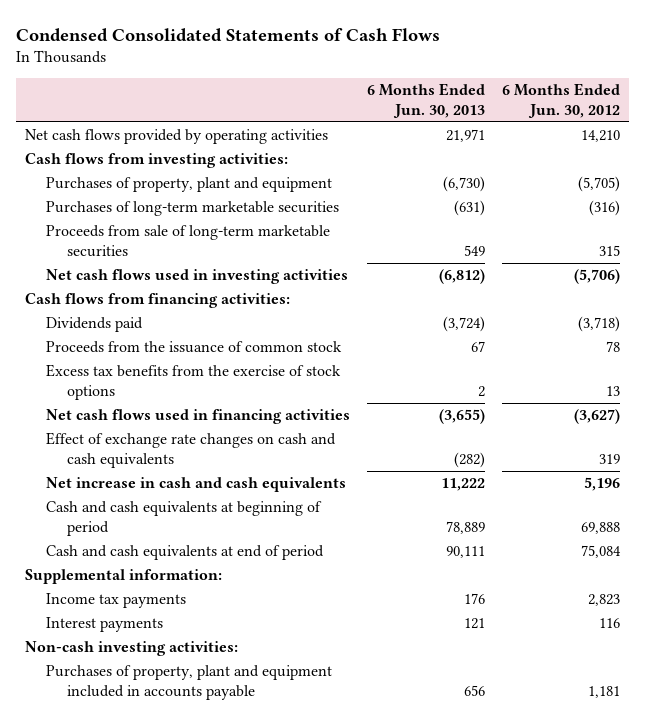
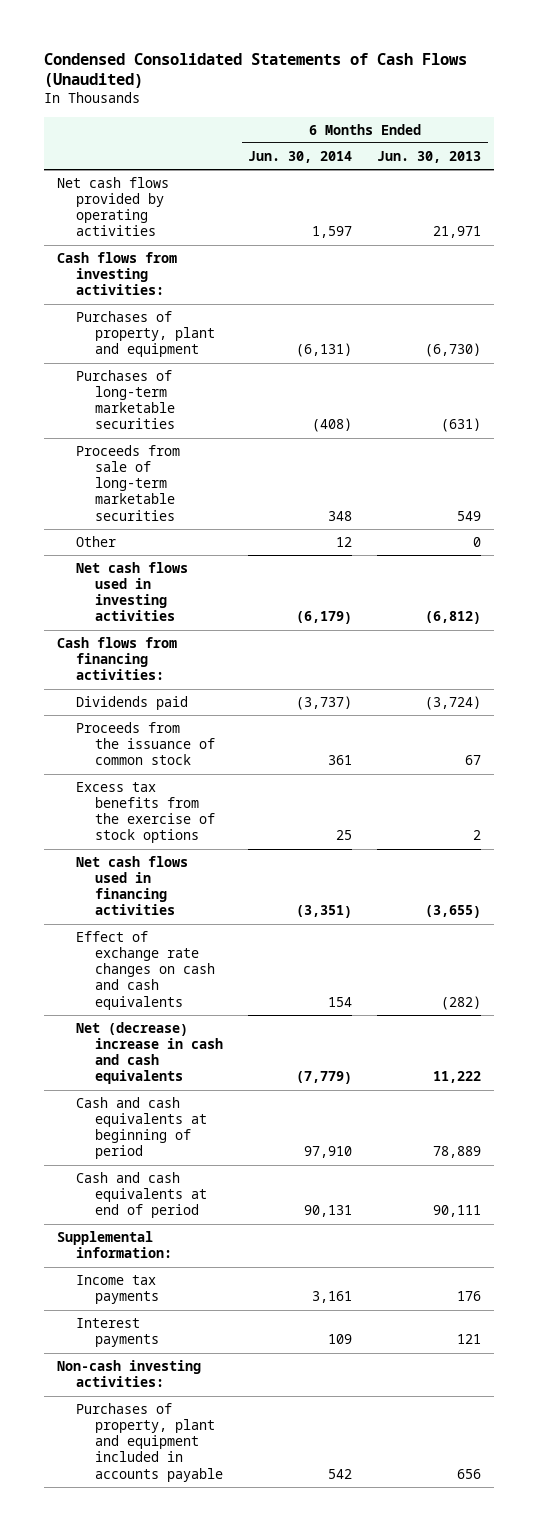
- Condensed Consolidated Statements of Cash Flows
+ Condensed Consolidated Statements of Cash Flows (Unaudited)
- | 6 Months Ended Jun. 30, 2013 | 6 Months Ended Jun. 30, 2012
+ | 6 Months Ended Jun. 30, 2014 | 6 Months Ended Jun. 30, 2013
+ Other | 12 | 0
- Net increase in cash and cash equivalents | 11,222 | 5,196
+ Net (decrease) increase in cash and cash equivalents | (7,779) | 11,222

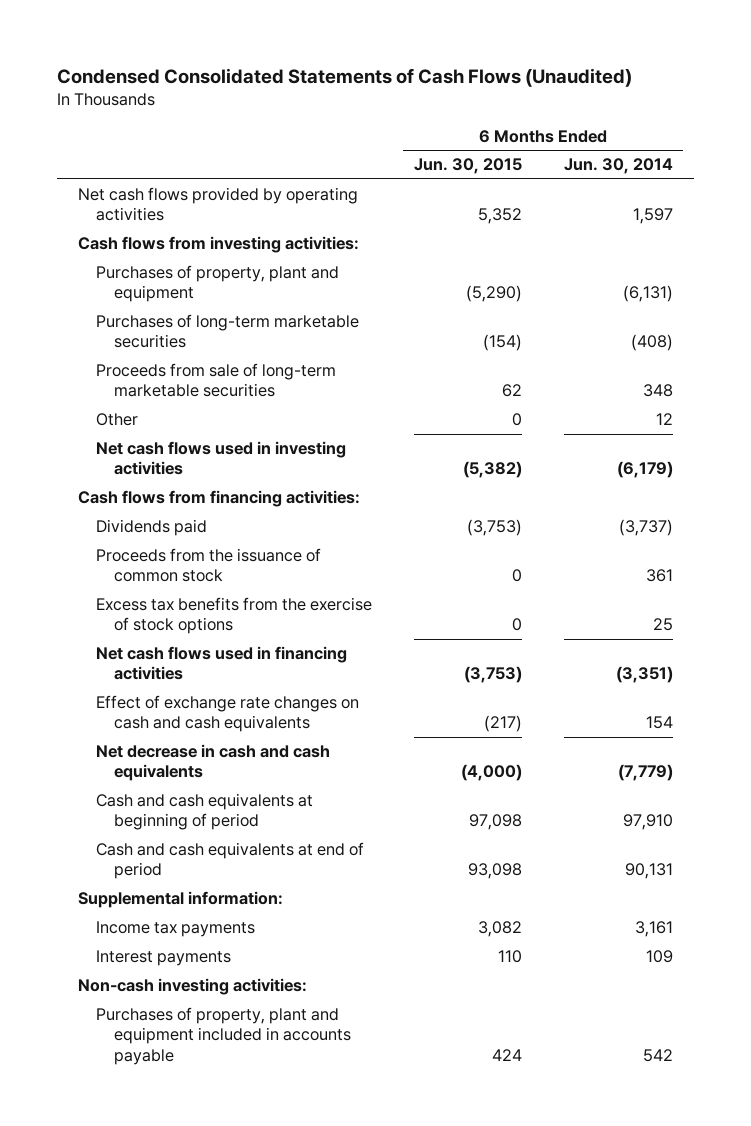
- | 6 Months Ended Jun. 30, 2014 | 6 Months Ended Jun. 30, 2013
+ | 6 Months Ended Jun. 30, 2015 | 6 Months Ended Jun. 30, 2014
- Net (decrease) increase in cash and cash equivalents | (7,779) | 11,222
+ Net decrease in cash and cash equivalents | (4,000) | (7,779)

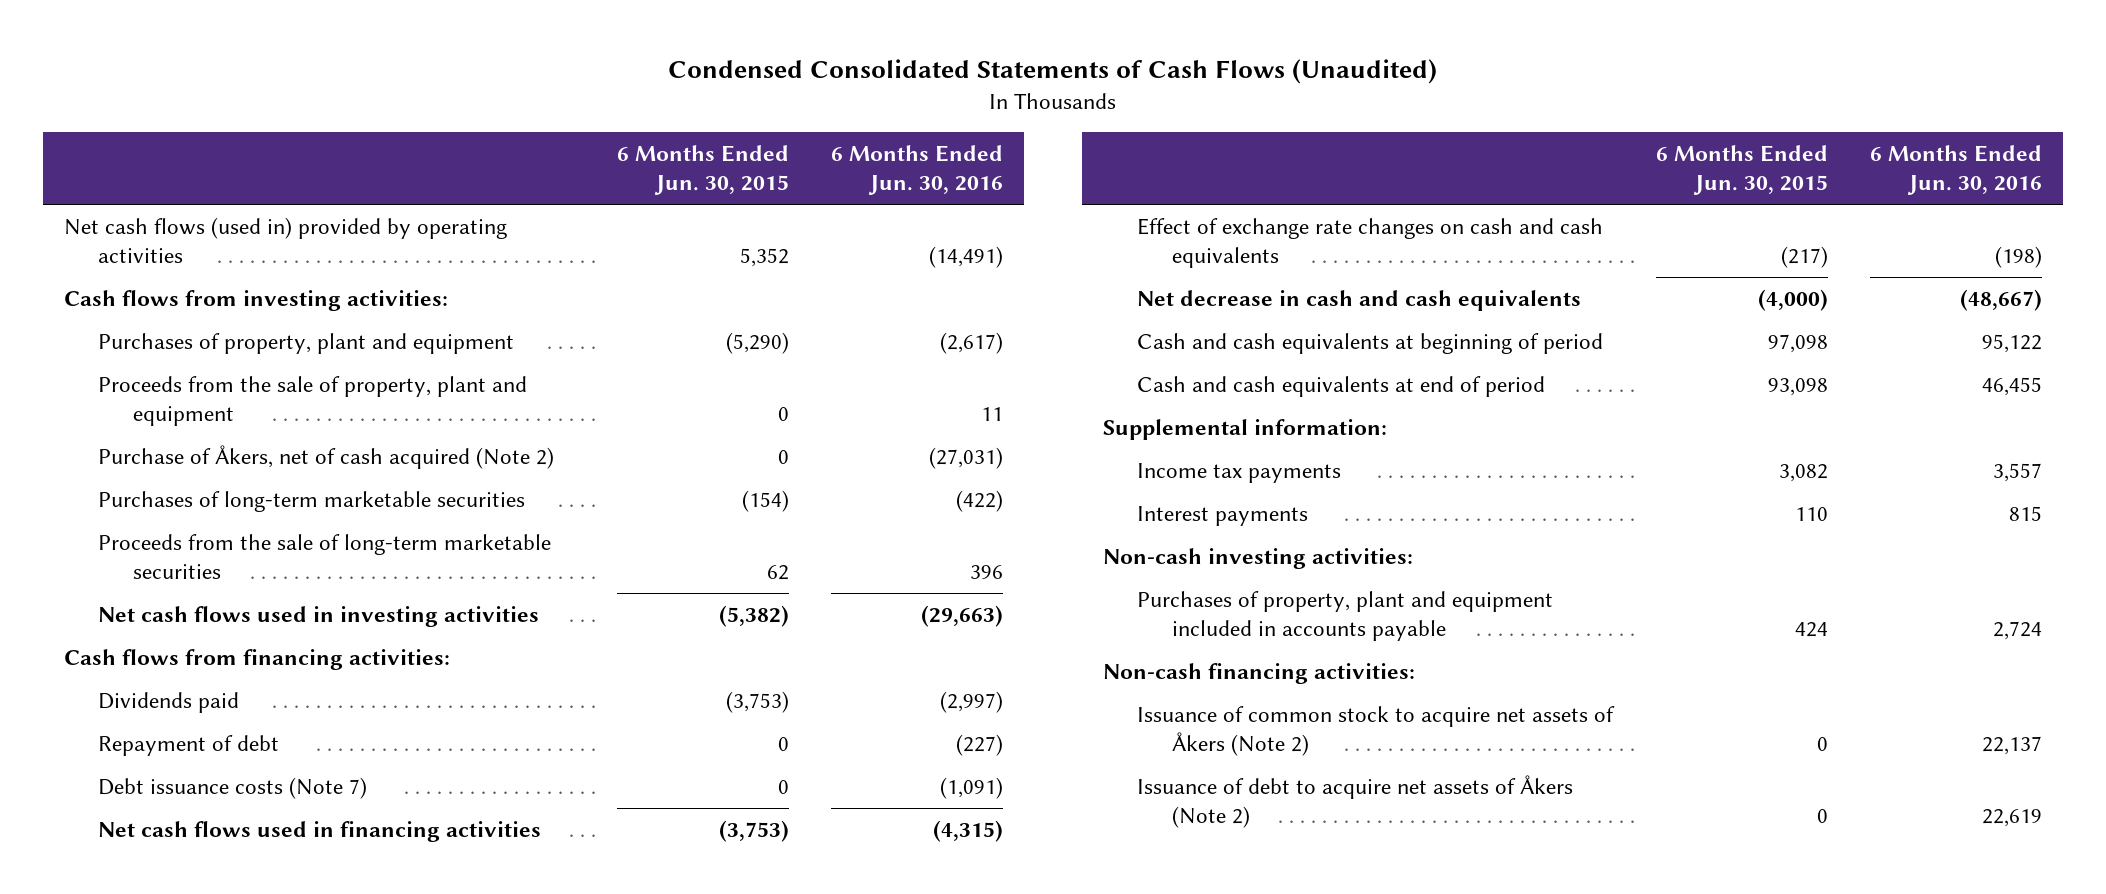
- | 6 Months Ended Jun. 30, 2015 | 6 Months Ended Jun. 30, 2014
+ | 6 Months Ended Jun. 30, 2015 | 6 Months Ended Jun. 30, 2016
- Net cash flows provided by operating activities | 5,352 | 1,597
+ Net cash flows (used in) provided by operating activities | 5,352 | (14,491)
+ Proceeds from the sale of property, plant and equipment | 0 | 11
+ Purchase of Åkers, net of cash acquired (Note 2) | 0 | (27,031)
- Proceeds from sale of long-term marketable securities | 62 | 348
- Other | 0 | 12
+ Proceeds from the sale of long-term marketable securities | 62 | 396
- Proceeds from the issuance of common stock | 0 | 361
- Excess tax benefits from the exercise of stock options | 0 | 25
+ Repayment of debt | 0 | (227)
+ Debt issuance costs (Note 7) | 0 | (1,091)
+ Non-cash financing activities:
+ Issuance of common stock to acquire net assets of Åkers (Note 2) | 0 | 22,137
+ Issuance of debt to acquire net assets of Åkers (Note 2) | 0 | 22,619

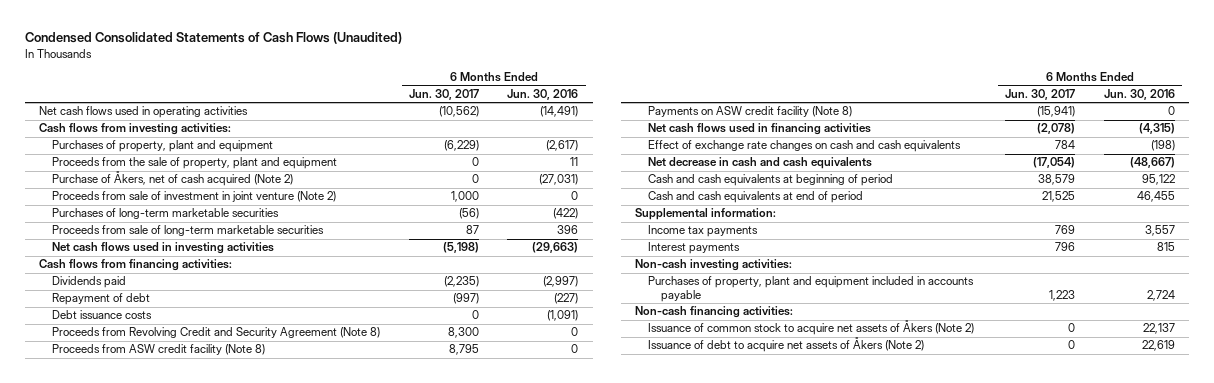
- | 6 Months Ended Jun. 30, 2015 | 6 Months Ended Jun. 30, 2016
+ | 6 Months Ended Jun. 30, 2017 | 6 Months Ended Jun. 30, 2016
- Net cash flows (used in) provided by operating activities | 5,352 | (14,491)
+ Net cash flows used in operating activities | (10,562) | (14,491)
+ Proceeds from sale of investment in joint venture (Note 2) | 1,000 | 0
- Proceeds from the sale of long-term marketable securities | 62 | 396
+ Proceeds from sale of long-term marketable securities | 87 | 396
- Debt issuance costs (Note 7) | 0 | (1,091)
+ Debt issuance costs | 0 | (1,091)
+ Proceeds from Revolving Credit and Security Agreement (Note 8) | 8,300 | 0
+ Proceeds from ASW credit facility (Note 8) | 8,795 | 0
+ Payments on ASW credit facility (Note 8) | (15,941) | 0

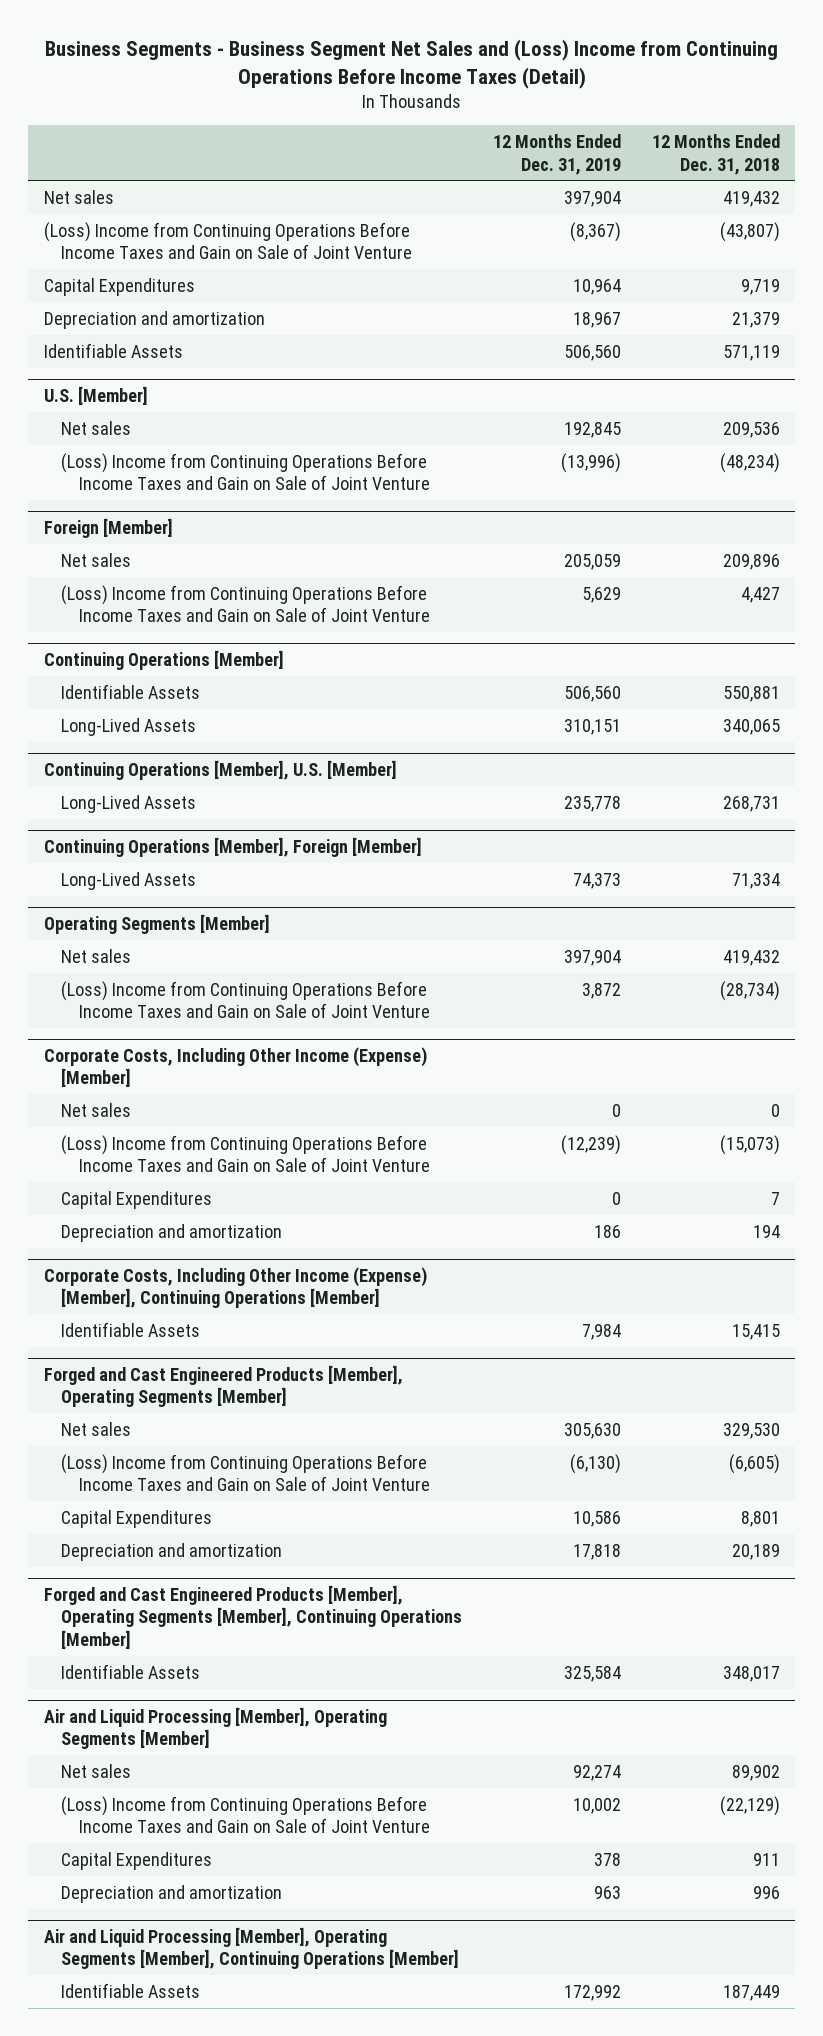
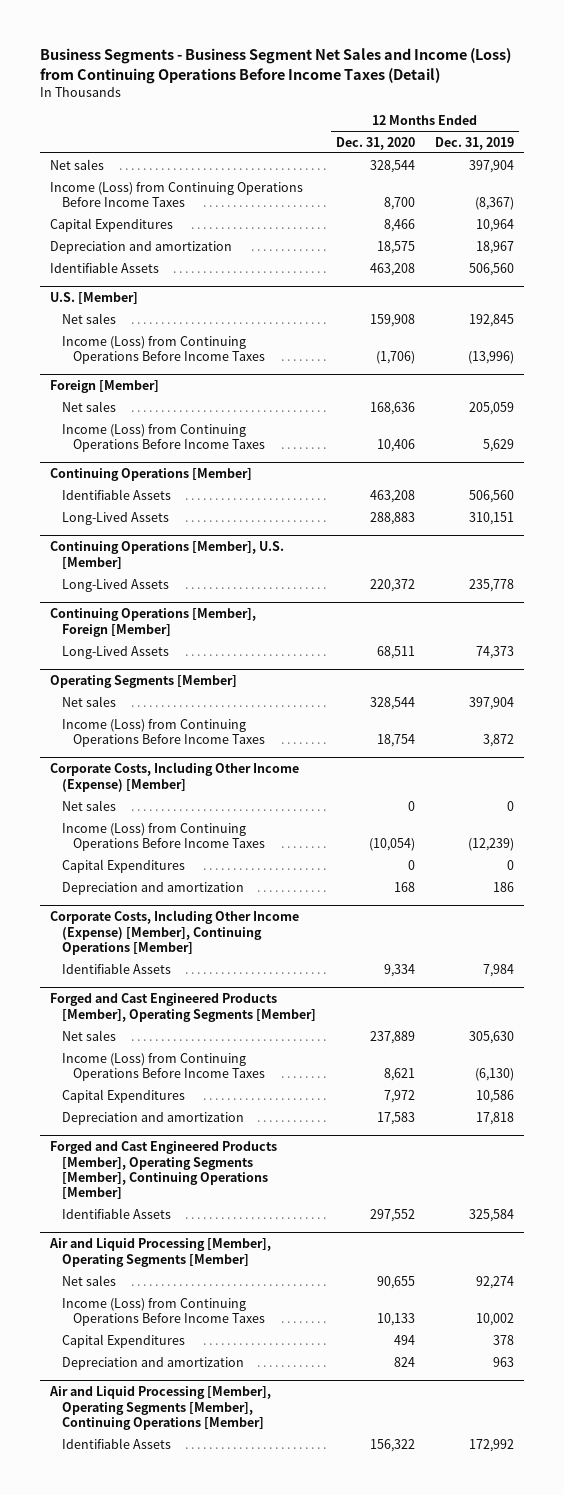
- Business Segments - Business Segment Net Sales and (Loss) Income from Continuing Operations Before Income Taxes (Detail)
+ Business Segments - Business Segment Net Sales and Income (Loss) from Continuing Operations Before Income Taxes (Detail)
- | 12 Months Ended Dec. 31, 2019 | 12 Months Ended Dec. 31, 2018
+ | 12 Months Ended Dec. 31, 2020 | 12 Months Ended Dec. 31, 2019
- (Loss) Income from Continuing Operations Before Income Taxes and Gain on Sale of Joint Venture | (8,367) | (43,807)
+ Income (Loss) from Continuing Operations Before Income Taxes | 8,700 | (8,367)
@ U.S. [Member]
- (Loss) Income from Continuing Operations Before Income Taxes and Gain on Sale of Joint Venture | (13,996) | (48,234)
+ Income (Loss) from Continuing Operations Before Income Taxes | (1,706) | (13,996)
@ Foreign [Member]
- (Loss) Income from Continuing Operations Before Income Taxes and Gain on Sale of Joint Venture | 5,629 | 4,427
+ Income (Loss) from Continuing Operations Before Income Taxes | 10,406 | 5,629
@ Operating Segments [Member]
- (Loss) Income from Continuing Operations Before Income Taxes and Gain on Sale of Joint Venture | 3,872 | (28,734)
+ Income (Loss) from Continuing Operations Before Income Taxes | 18,754 | 3,872
@ Corporate Costs, Including Other Income (Expense) [Member]
- (Loss) Income from Continuing Operations Before Income Taxes and Gain on Sale of Joint Venture | (12,239) | (15,073)
+ Income (Loss) from Continuing Operations Before Income Taxes | (10,054) | (12,239)
@ Forged and Cast Engineered Products [Member], Operating Segments [Member]
- (Loss) Income from Continuing Operations Before Income Taxes and Gain on Sale of Joint Venture | (6,130) | (6,605)
+ Income (Loss) from Continuing Operations Before Income Taxes | 8,621 | (6,130)
@ Air and Liquid Processing [Member], Operating Segments [Member]
- (Loss) Income from Continuing Operations Before Income Taxes and Gain on Sale of Joint Venture | 10,002 | (22,129)
+ Income (Loss) from Continuing Operations Before Income Taxes | 10,133 | 10,002

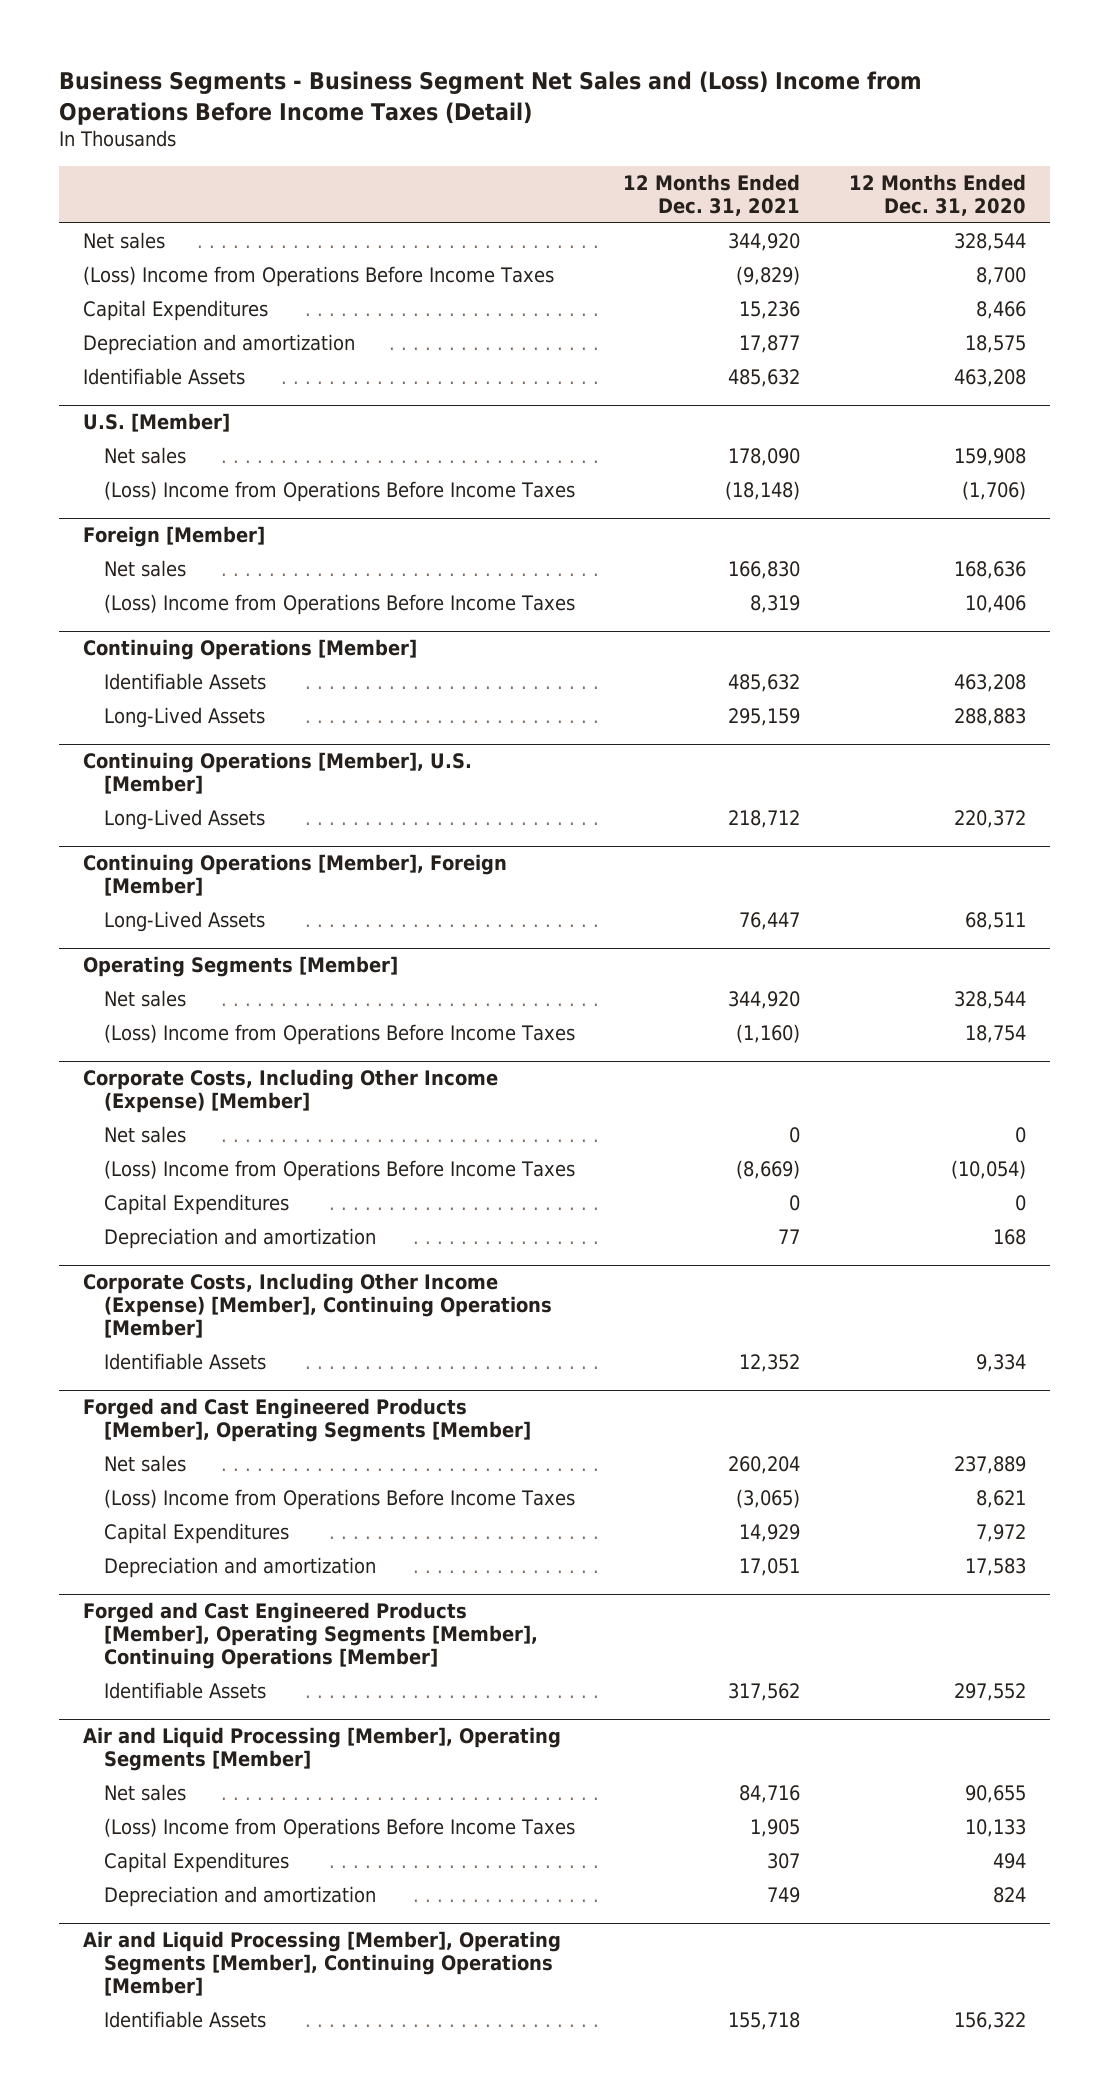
- Business Segments - Business Segment Net Sales and Income (Loss) from Continuing Operations Before Income Taxes (Detail)
+ Business Segments - Business Segment Net Sales and (Loss) Income from Operations Before Income Taxes (Detail)
- | 12 Months Ended Dec. 31, 2020 | 12 Months Ended Dec. 31, 2019
+ | 12 Months Ended Dec. 31, 2021 | 12 Months Ended Dec. 31, 2020
- Income (Loss) from Continuing Operations Before Income Taxes | 8,700 | (8,367)
+ (Loss) Income from Operations Before Income Taxes | (9,829) | 8,700
@ U.S. [Member]
- Income (Loss) from Continuing Operations Before Income Taxes | (1,706) | (13,996)
+ (Loss) Income from Operations Before Income Taxes | (18,148) | (1,706)
@ Foreign [Member]
- Income (Loss) from Continuing Operations Before Income Taxes | 10,406 | 5,629
+ (Loss) Income from Operations Before Income Taxes | 8,319 | 10,406
@ Operating Segments [Member]
- Income (Loss) from Continuing Operations Before Income Taxes | 18,754 | 3,872
+ (Loss) Income from Operations Before Income Taxes | (1,160) | 18,754
@ Corporate Costs, Including Other Income (Expense) [Member]
- Income (Loss) from Continuing Operations Before Income Taxes | (10,054) | (12,239)
+ (Loss) Income from Operations Before Income Taxes | (8,669) | (10,054)
@ Forged and Cast Engineered Products [Member], Operating Segments [Member]
- Income (Loss) from Continuing Operations Before Income Taxes | 8,621 | (6,130)
+ (Loss) Income from Operations Before Income Taxes | (3,065) | 8,621
@ Air and Liquid Processing [Member], Operating Segments [Member]
- Income (Loss) from Continuing Operations Before Income Taxes | 10,133 | 10,002
+ (Loss) Income from Operations Before Income Taxes | 1,905 | 10,133

